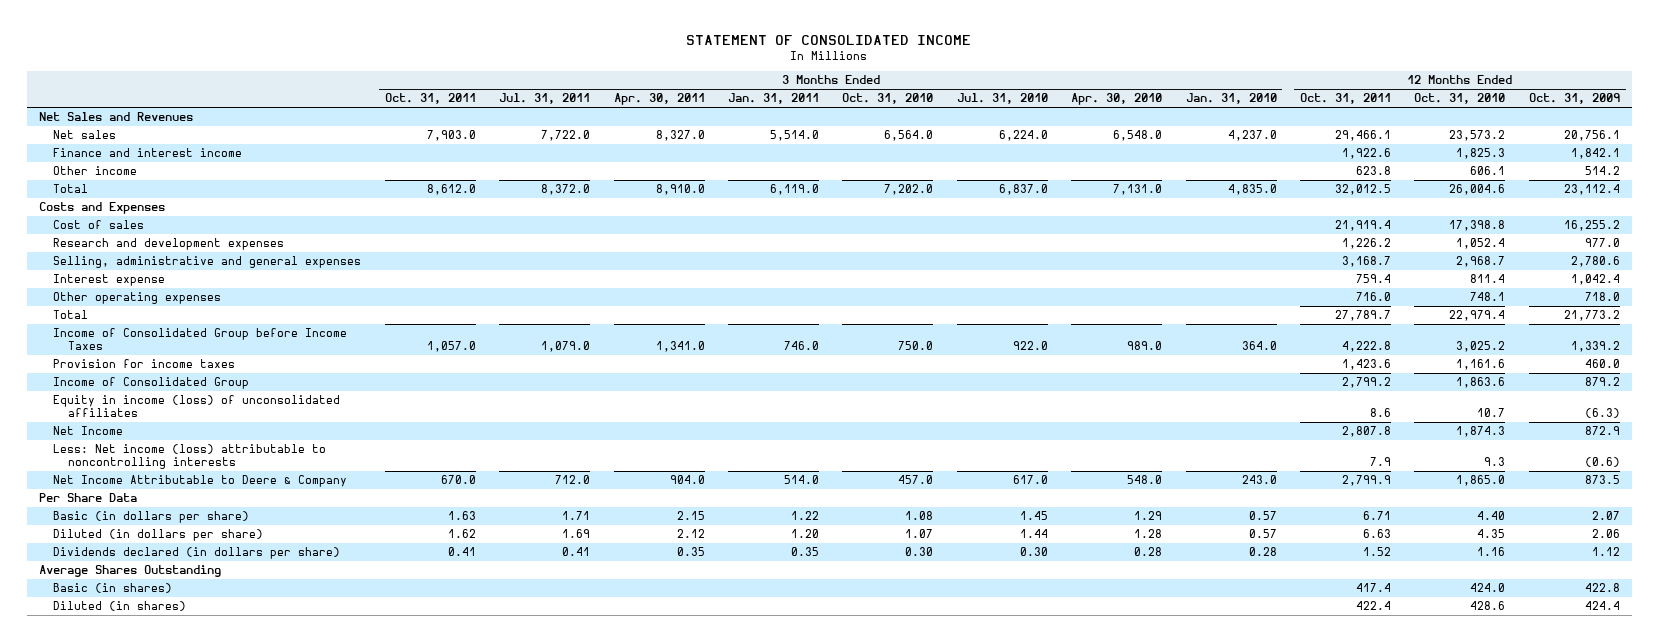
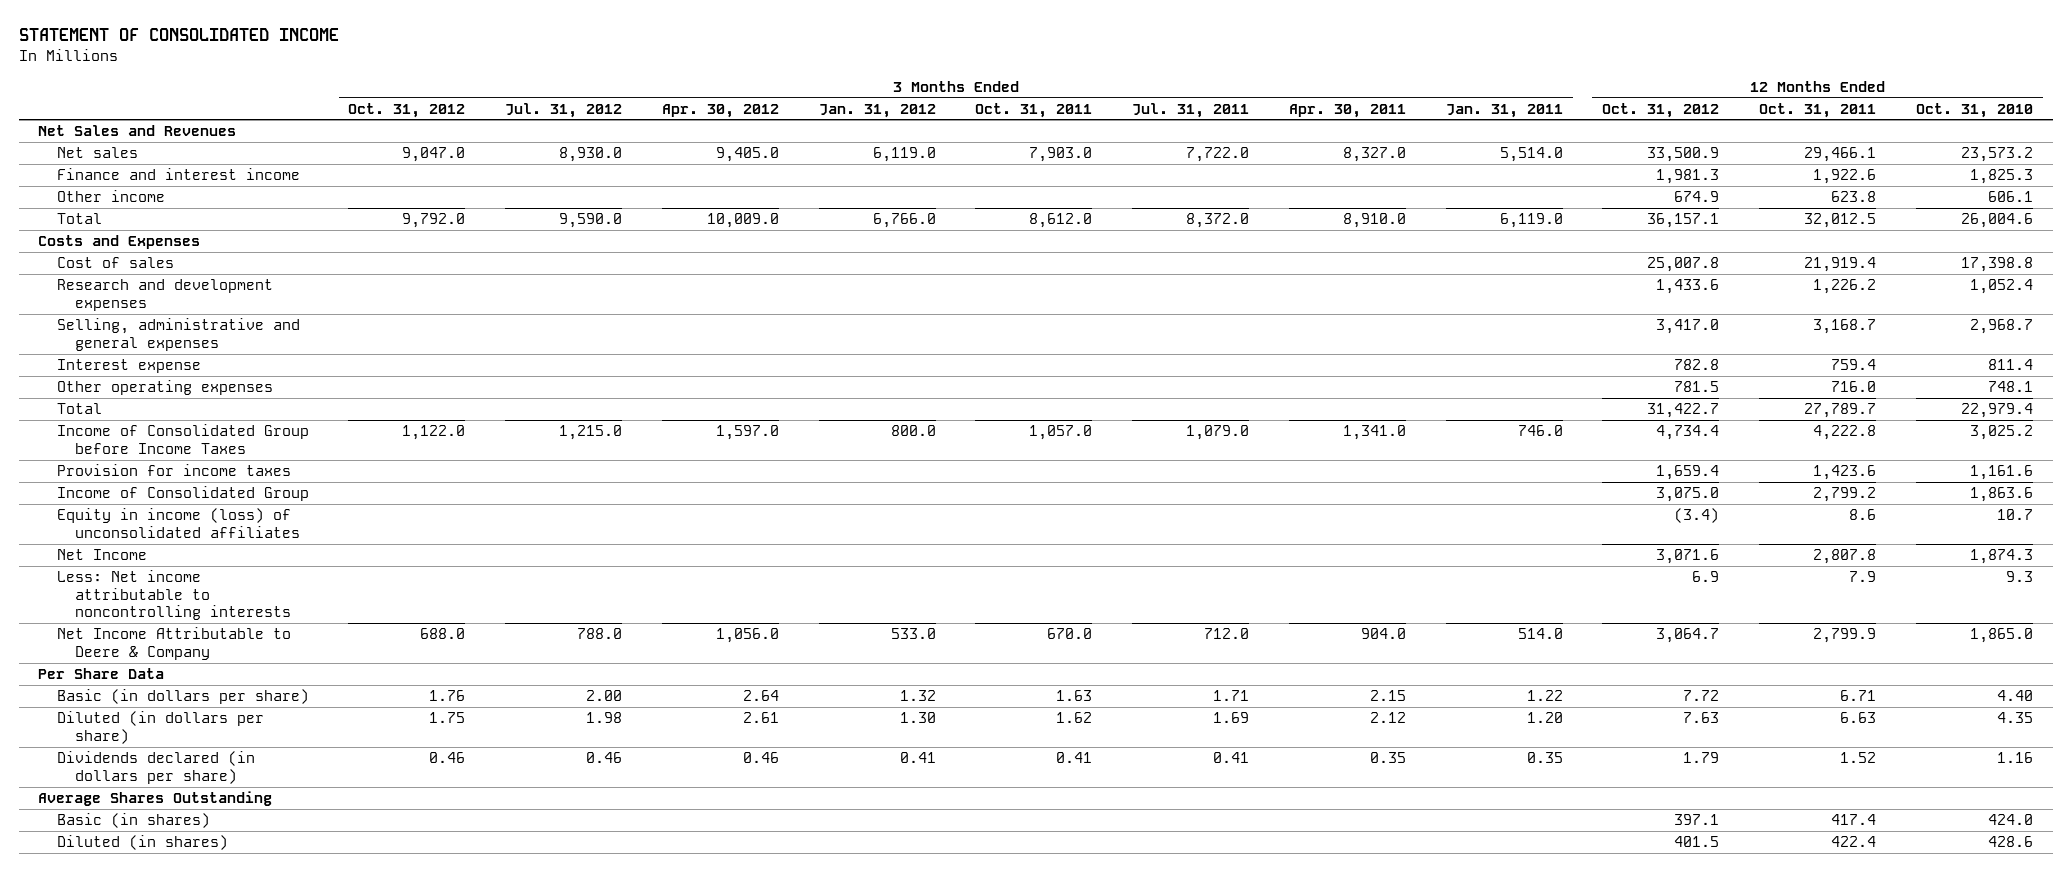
- | 3 Months Ended Oct. 31, 2011 | 3 Months Ended Jul. 31, 2011 | 3 Months Ended Apr. 30, 2011 | 3 Months Ended Jan. 31, 2011 | 3 Months Ended Oct. 31, 2010 | 3 Months Ended Jul. 31, 2010 | 3 Months Ended Apr. 30, 2010 | 3 Months Ended Jan. 31, 2010 | 12 Months Ended Oct. 31, 2011 | 12 Months Ended Oct. 31, 2010 | 12 Months Ended Oct. 31, 2009
+ | 3 Months Ended Oct. 31, 2012 | 3 Months Ended Jul. 31, 2012 | 3 Months Ended Apr. 30, 2012 | 3 Months Ended Jan. 31, 2012 | 3 Months Ended Oct. 31, 2011 | 3 Months Ended Jul. 31, 2011 | 3 Months Ended Apr. 30, 2011 | 3 Months Ended Jan. 31, 2011 | 12 Months Ended Oct. 31, 2012 | 12 Months Ended Oct. 31, 2011 | 12 Months Ended Oct. 31, 2010
- Less: Net income (loss) attributable to noncontrolling interests | | | | | | | | | 7.9 | 9.3 | (0.6)
+ Less: Net income attributable to noncontrolling interests | | | | | | | | | 6.9 | 7.9 | 9.3

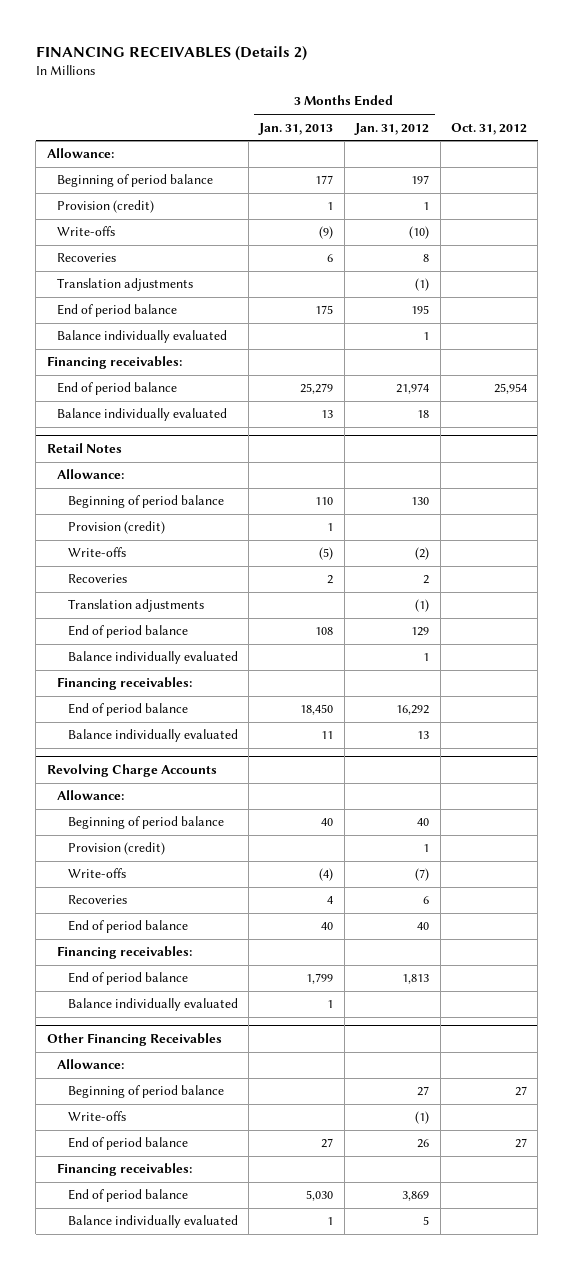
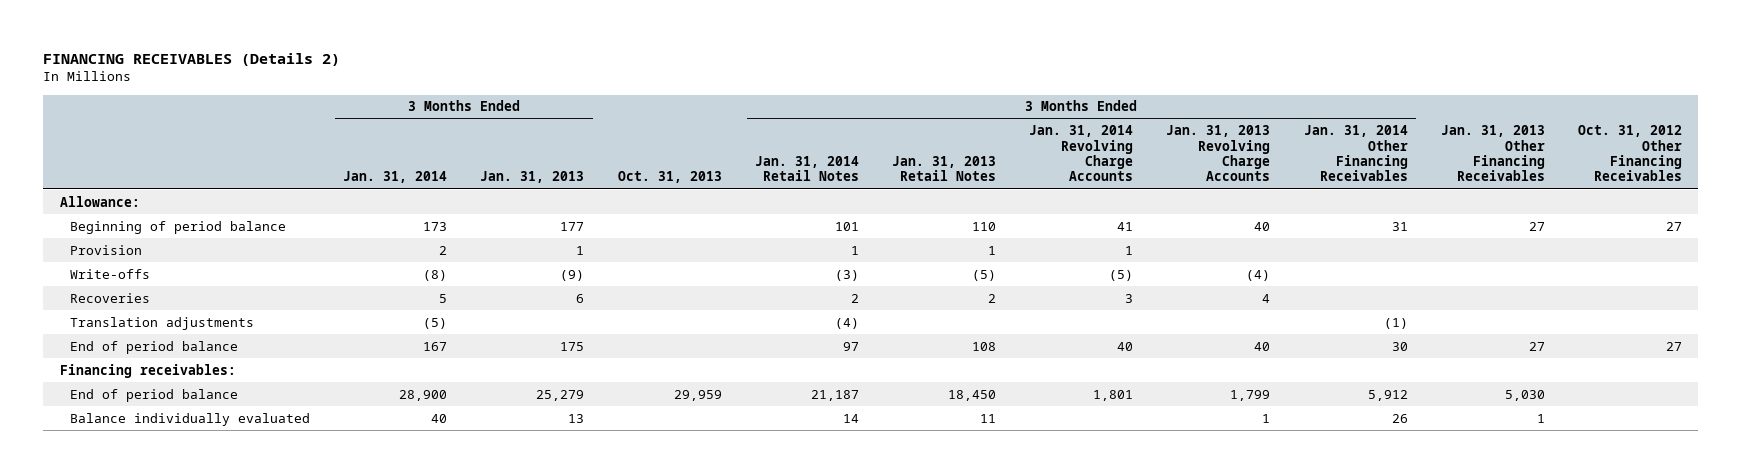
- | 3 Months Ended Jan. 31, 2013 | 3 Months Ended Jan. 31, 2012 | Oct. 31, 2012
+ | 3 Months Ended Jan. 31, 2014 | 3 Months Ended Jan. 31, 2013 | Oct. 31, 2013 | 3 Months Ended Jan. 31, 2014 Retail Notes | 3 Months Ended Jan. 31, 2013 Retail Notes | 3 Months Ended Jan. 31, 2014 Revolving Charge Accounts | 3 Months Ended Jan. 31, 2013 Revolving Charge Accounts | 3 Months Ended Jan. 31, 2014 Other Financing Receivables | Jan. 31, 2013 Other Financing Receivables | Oct. 31, 2012 Other Financing Receivables
- Provision (credit) | 1 | 1 |
+ Provision | 2 | 1 | | 1 | 1 | 1 | | | |
- Balance individually evaluated | | 1 |
- Retail Notes
- Allowance:
- Beginning of period balance | 110 | 130 |
- Provision (credit) | 1 | |
- Write-offs | (5) | (2) |
- Recoveries | 2 | 2 |
- Translation adjustments | | (1) |
- End of period balance | 108 | 129 |
- Balance individually evaluated | | 1 |
- Financing receivables:
- End of period balance | 18,450 | 16,292 |
- Balance individually evaluated | 11 | 13 |
- Revolving Charge Accounts
- Allowance:
- Beginning of period balance | 40 | 40 |
- Provision (credit) | | 1 |
- Write-offs | (4) | (7) |
- Recoveries | 4 | 6 |
- End of period balance | 40 | 40 |
- Financing receivables:
- End of period balance | 1,799 | 1,813 |
- Balance individually evaluated | 1 | |
- Other Financing Receivables
- Allowance:
- Beginning of period balance | | 27 | 27
- Write-offs | | (1) |
- End of period balance | 27 | 26 | 27
- Financing receivables:
- End of period balance | 5,030 | 3,869 |
- Balance individually evaluated | 1 | 5 |

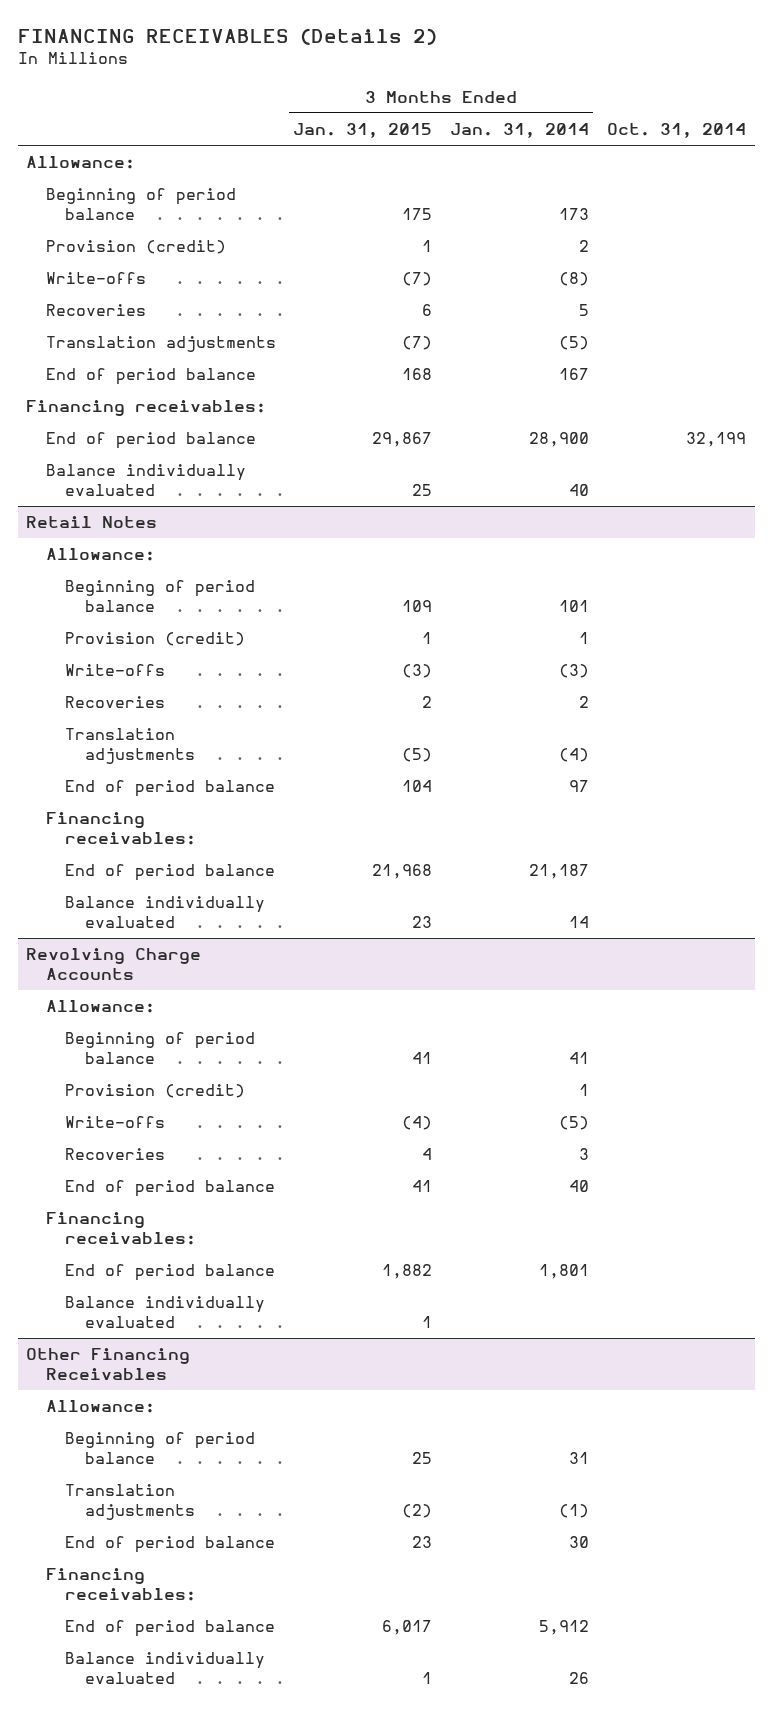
- | 3 Months Ended Jan. 31, 2014 | 3 Months Ended Jan. 31, 2013 | Oct. 31, 2013 | 3 Months Ended Jan. 31, 2014 Retail Notes | 3 Months Ended Jan. 31, 2013 Retail Notes | 3 Months Ended Jan. 31, 2014 Revolving Charge Accounts | 3 Months Ended Jan. 31, 2013 Revolving Charge Accounts | 3 Months Ended Jan. 31, 2014 Other Financing Receivables | Jan. 31, 2013 Other Financing Receivables | Oct. 31, 2012 Other Financing Receivables
+ | 3 Months Ended Jan. 31, 2015 | 3 Months Ended Jan. 31, 2014 | Oct. 31, 2014
- Provision | 2 | 1 | | 1 | 1 | 1 | | | |
+ Provision (credit) | 1 | 2 |
+ Retail Notes
+ Allowance:
+ Beginning of period balance | 109 | 101 |
+ Provision (credit) | 1 | 1 |
+ Write-offs | (3) | (3) |
+ Recoveries | 2 | 2 |
+ Translation adjustments | (5) | (4) |
+ End of period balance | 104 | 97 |
+ Financing receivables:
+ End of period balance | 21,968 | 21,187 |
+ Balance individually evaluated | 23 | 14 |
+ Revolving Charge Accounts
+ Allowance:
+ Beginning of period balance | 41 | 41 |
+ Provision (credit) | | 1 |
+ Write-offs | (4) | (5) |
+ Recoveries | 4 | 3 |
+ End of period balance | 41 | 40 |
+ Financing receivables:
+ End of period balance | 1,882 | 1,801 |
+ Balance individually evaluated | 1 | |
+ Other Financing Receivables
+ Allowance:
+ Beginning of period balance | 25 | 31 |
+ Translation adjustments | (2) | (1) |
+ End of period balance | 23 | 30 |
+ Financing receivables:
+ End of period balance | 6,017 | 5,912 |
+ Balance individually evaluated | 1 | 26 |

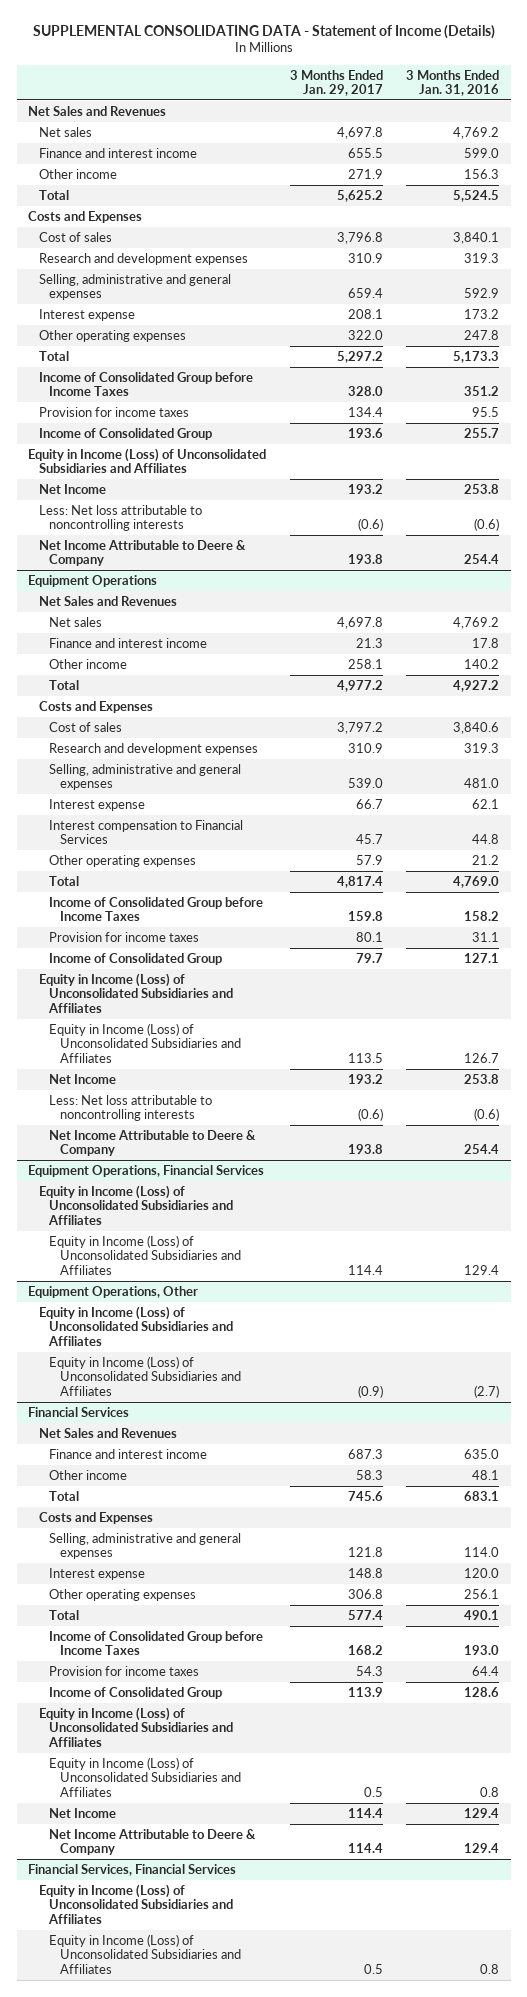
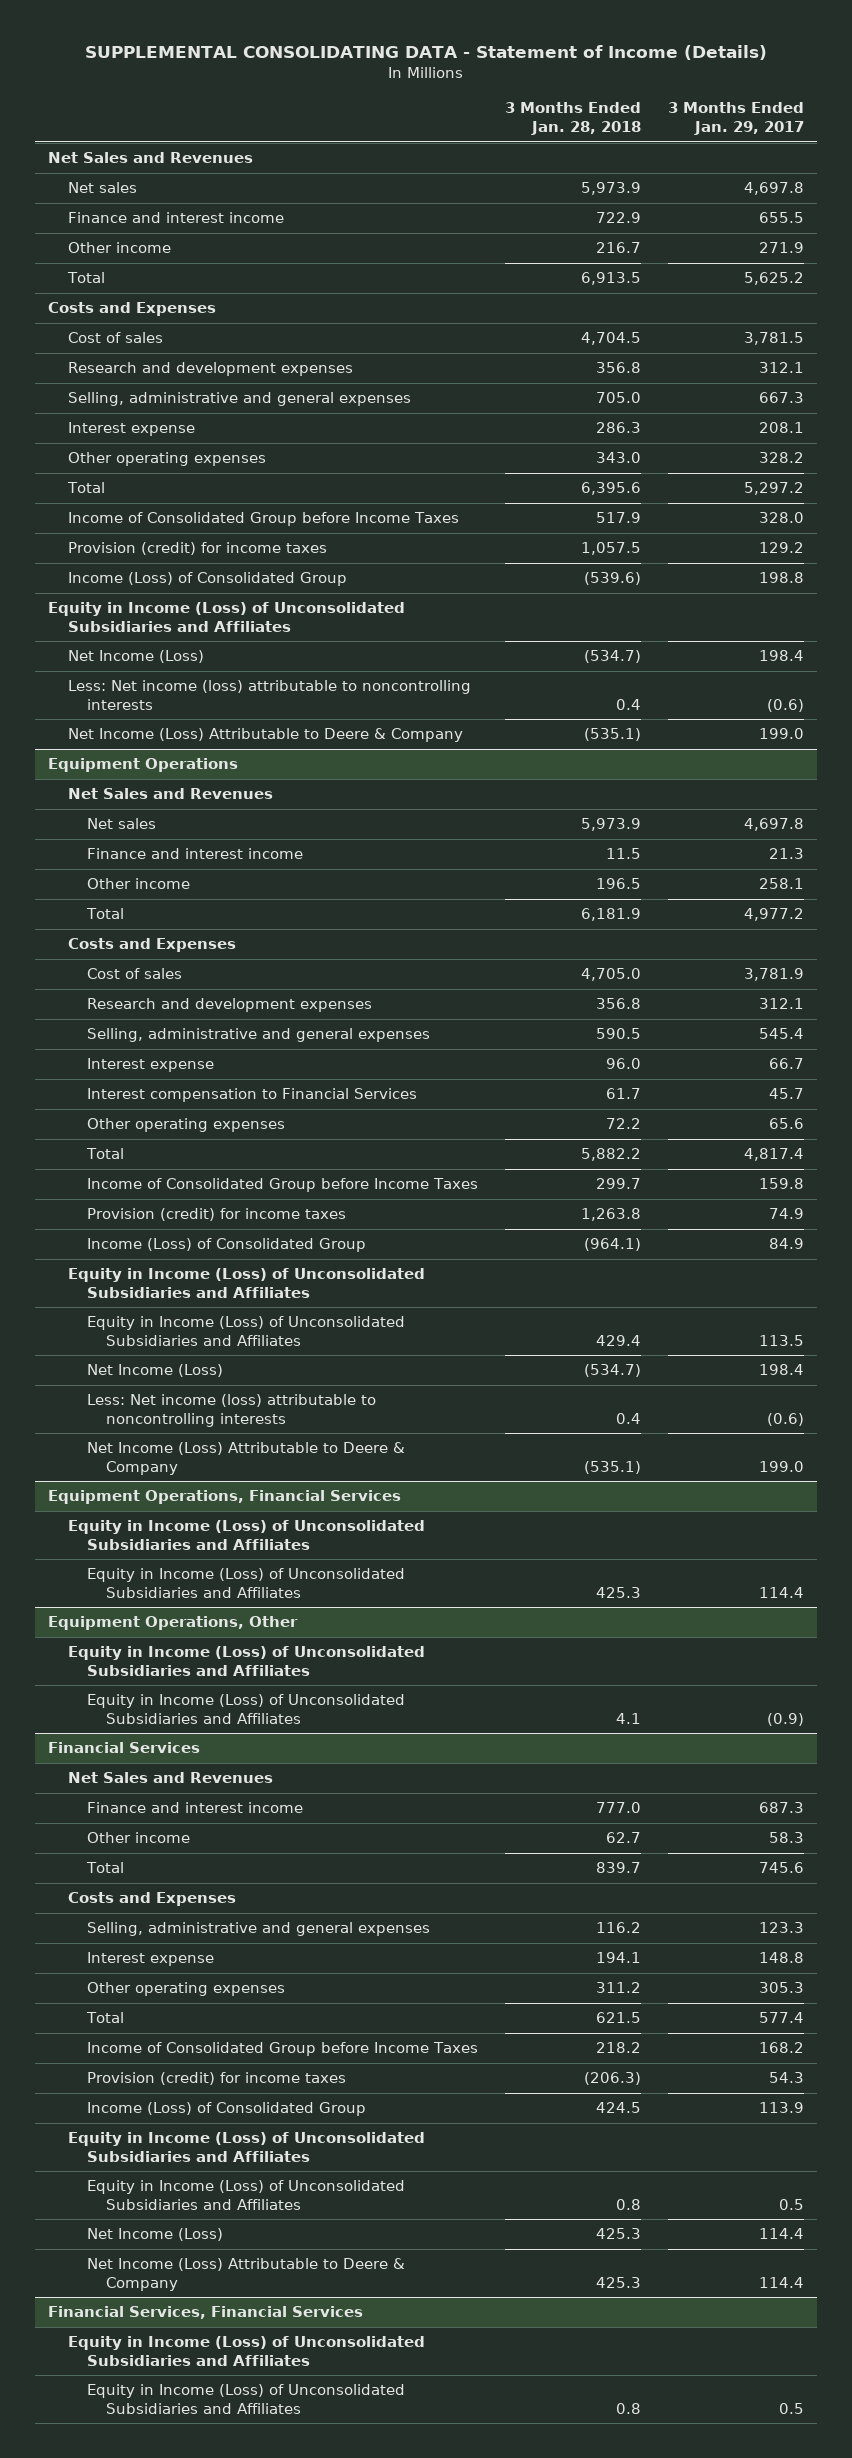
- | 3 Months Ended Jan. 29, 2017 | 3 Months Ended Jan. 31, 2016
+ | 3 Months Ended Jan. 28, 2018 | 3 Months Ended Jan. 29, 2017
- Cost of sales | 3,796.8 | 3,840.1
- Research and development expenses | 310.9 | 319.3
- Selling, administrative and general expenses | 659.4 | 592.9
+ Cost of sales | 4,704.5 | 3,781.5
+ Research and development expenses | 356.8 | 312.1
+ Selling, administrative and general expenses | 705.0 | 667.3
- Other operating expenses | 322.0 | 247.8
+ Other operating expenses | 343.0 | 328.2
- Provision for income taxes | 134.4 | 95.5
- Income of Consolidated Group | 193.6 | 255.7
+ Provision (credit) for income taxes | 1,057.5 | 129.2
+ Income (Loss) of Consolidated Group | (539.6) | 198.8
- Net Income | 193.2 | 253.8
- Less: Net loss attributable to noncontrolling interests | (0.6) | (0.6)
- Net Income Attributable to Deere & Company | 193.8 | 254.4
+ Net Income (Loss) | (534.7) | 198.4
+ Less: Net income (loss) attributable to noncontrolling interests | 0.4 | (0.6)
+ Net Income (Loss) Attributable to Deere & Company | (535.1) | 199.0
@ Equipment Operations
- Cost of sales | 3,797.2 | 3,840.6
- Research and development expenses | 310.9 | 319.3
- Selling, administrative and general expenses | 539.0 | 481.0
+ Cost of sales | 4,705.0 | 3,781.9
+ Research and development expenses | 356.8 | 312.1
+ Selling, administrative and general expenses | 590.5 | 545.4
- Other operating expenses | 57.9 | 21.2
+ Other operating expenses | 72.2 | 65.6
- Provision for income taxes | 80.1 | 31.1
- Income of Consolidated Group | 79.7 | 127.1
+ Provision (credit) for income taxes | 1,263.8 | 74.9
+ Income (Loss) of Consolidated Group | (964.1) | 84.9
- Net Income | 193.2 | 253.8
- Less: Net loss attributable to noncontrolling interests | (0.6) | (0.6)
- Net Income Attributable to Deere & Company | 193.8 | 254.4
+ Net Income (Loss) | (534.7) | 198.4
+ Less: Net income (loss) attributable to noncontrolling interests | 0.4 | (0.6)
+ Net Income (Loss) Attributable to Deere & Company | (535.1) | 199.0
@ Financial Services
- Selling, administrative and general expenses | 121.8 | 114.0
+ Selling, administrative and general expenses | 116.2 | 123.3
- Other operating expenses | 306.8 | 256.1
+ Other operating expenses | 311.2 | 305.3
- Provision for income taxes | 54.3 | 64.4
- Income of Consolidated Group | 113.9 | 128.6
+ Provision (credit) for income taxes | (206.3) | 54.3
+ Income (Loss) of Consolidated Group | 424.5 | 113.9
- Net Income | 114.4 | 129.4
- Net Income Attributable to Deere & Company | 114.4 | 129.4
+ Net Income (Loss) | 425.3 | 114.4
+ Net Income (Loss) Attributable to Deere & Company | 425.3 | 114.4

